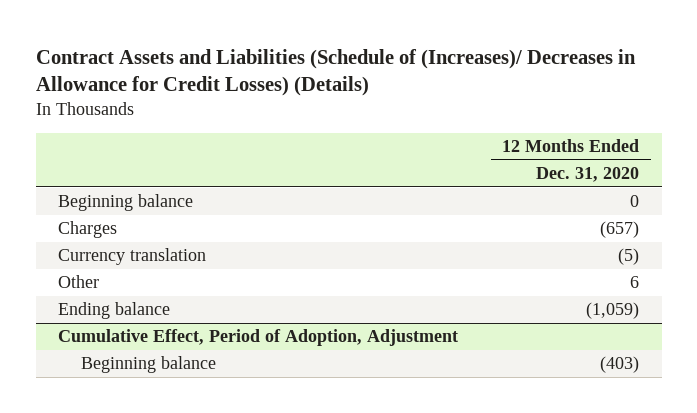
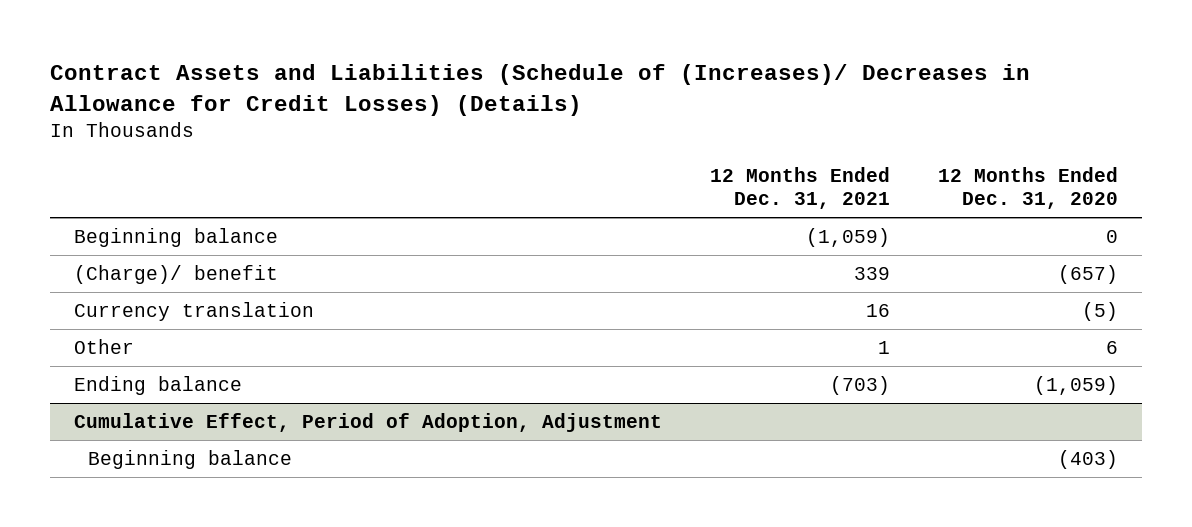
- | 12 Months Ended Dec. 31, 2020
+ | 12 Months Ended Dec. 31, 2021 | 12 Months Ended Dec. 31, 2020
- Charges | (657)
+ (Charge)/ benefit | 339 | (657)

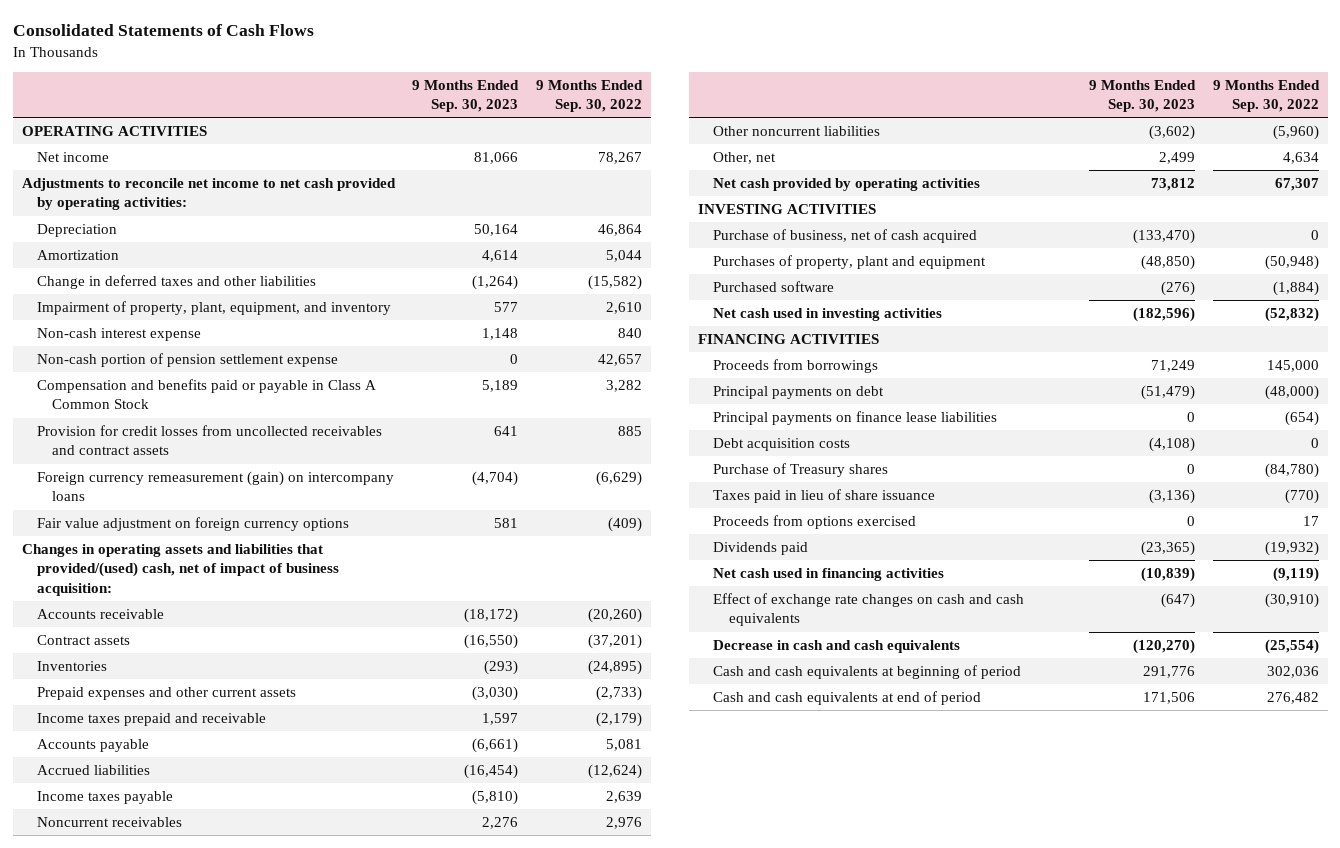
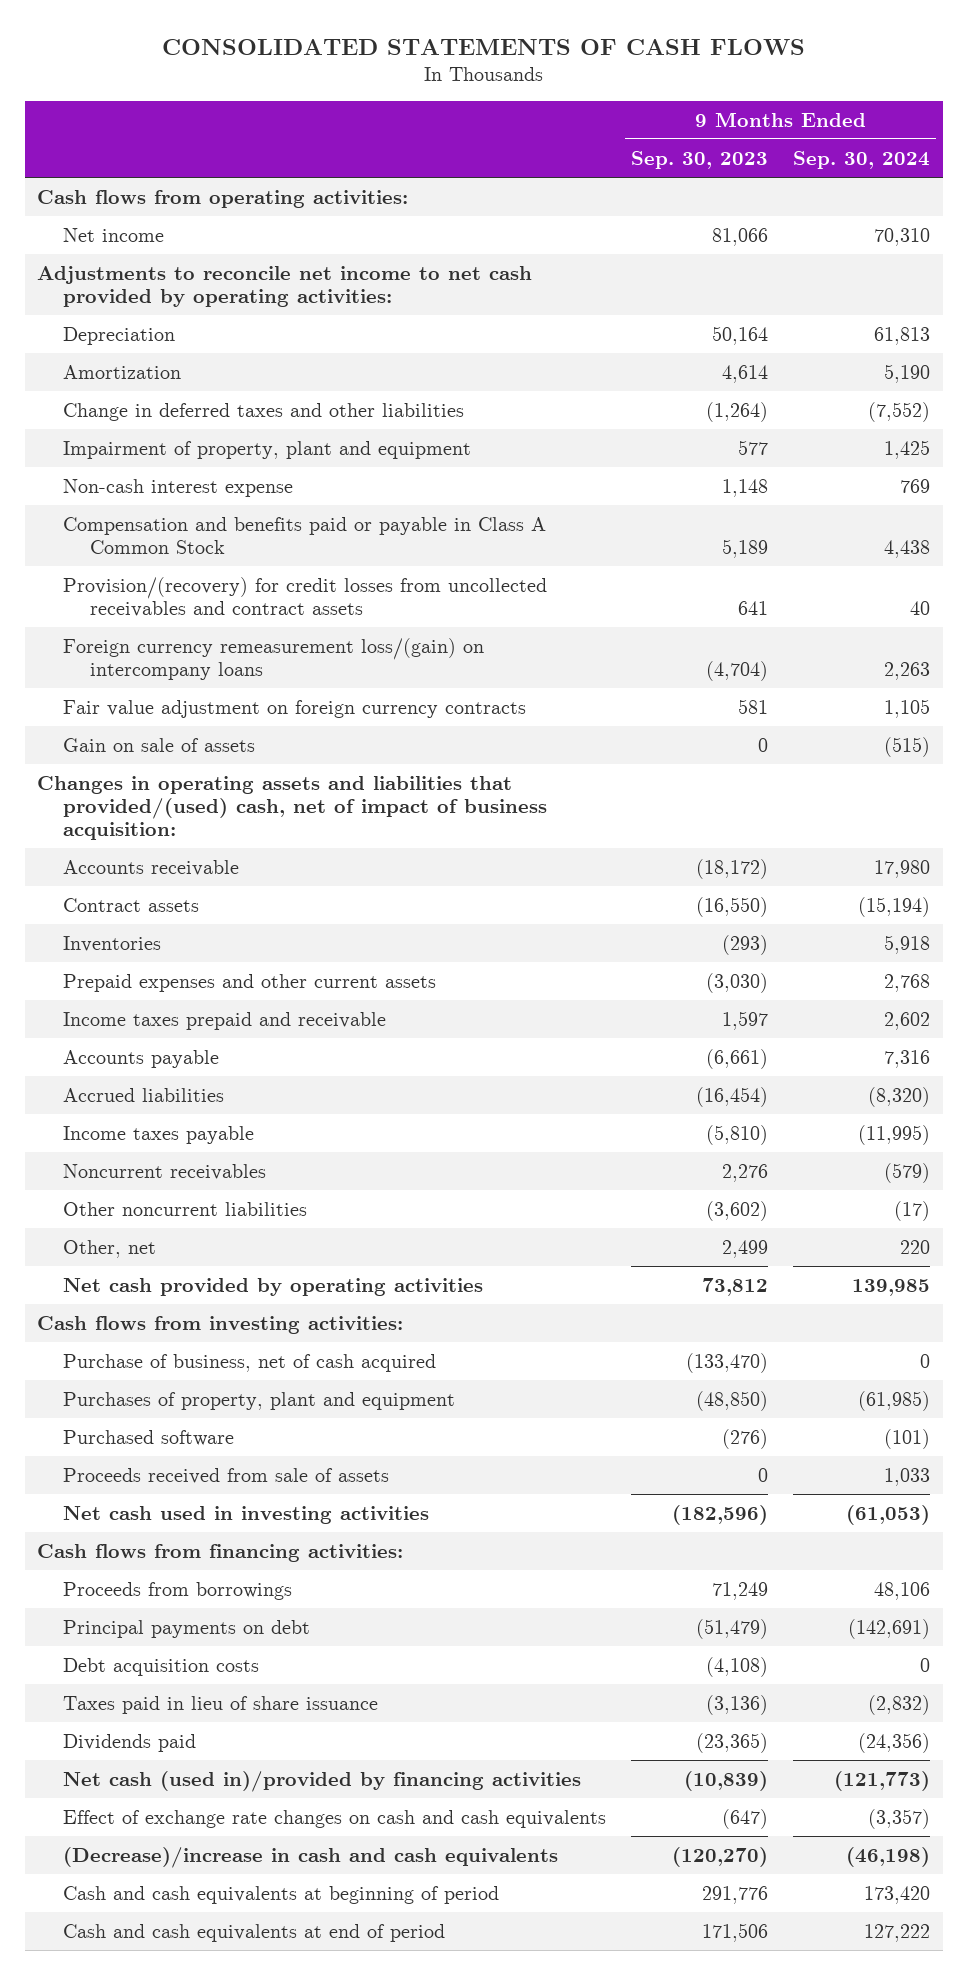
- Consolidated Statements of Cash Flows
+ CONSOLIDATED STATEMENTS OF CASH FLOWS
- | 9 Months Ended Sep. 30, 2023 | 9 Months Ended Sep. 30, 2022
+ | 9 Months Ended Sep. 30, 2023 | 9 Months Ended Sep. 30, 2024
- OPERATING ACTIVITIES
+ Cash flows from operating activities:
- Impairment of property, plant, equipment, and inventory | 577 | 2,610
+ Impairment of property, plant and equipment | 577 | 1,425
- Non-cash portion of pension settlement expense | 0 | 42,657
- Provision for credit losses from uncollected receivables and contract assets | 641 | 885
- Foreign currency remeasurement (gain) on intercompany loans | (4,704) | (6,629)
- Fair value adjustment on foreign currency options | 581 | (409)
+ Provision/(recovery) for credit losses from uncollected receivables and contract assets | 641 | 40
+ Foreign currency remeasurement loss/(gain) on intercompany loans | (4,704) | 2,263
+ Fair value adjustment on foreign currency contracts | 581 | 1,105
+ Gain on sale of assets | 0 | (515)
- INVESTING ACTIVITIES
+ Cash flows from investing activities:
+ Proceeds received from sale of assets | 0 | 1,033
- FINANCING ACTIVITIES
+ Cash flows from financing activities:
- Principal payments on finance lease liabilities | 0 | (654)
- Purchase of Treasury shares | 0 | (84,780)
- Proceeds from options exercised | 0 | 17
- Net cash used in financing activities | (10,839) | (9,119)
+ Net cash (used in)/provided by financing activities | (10,839) | (121,773)
- Decrease in cash and cash equivalents | (120,270) | (25,554)
+ (Decrease)/increase in cash and cash equivalents | (120,270) | (46,198)

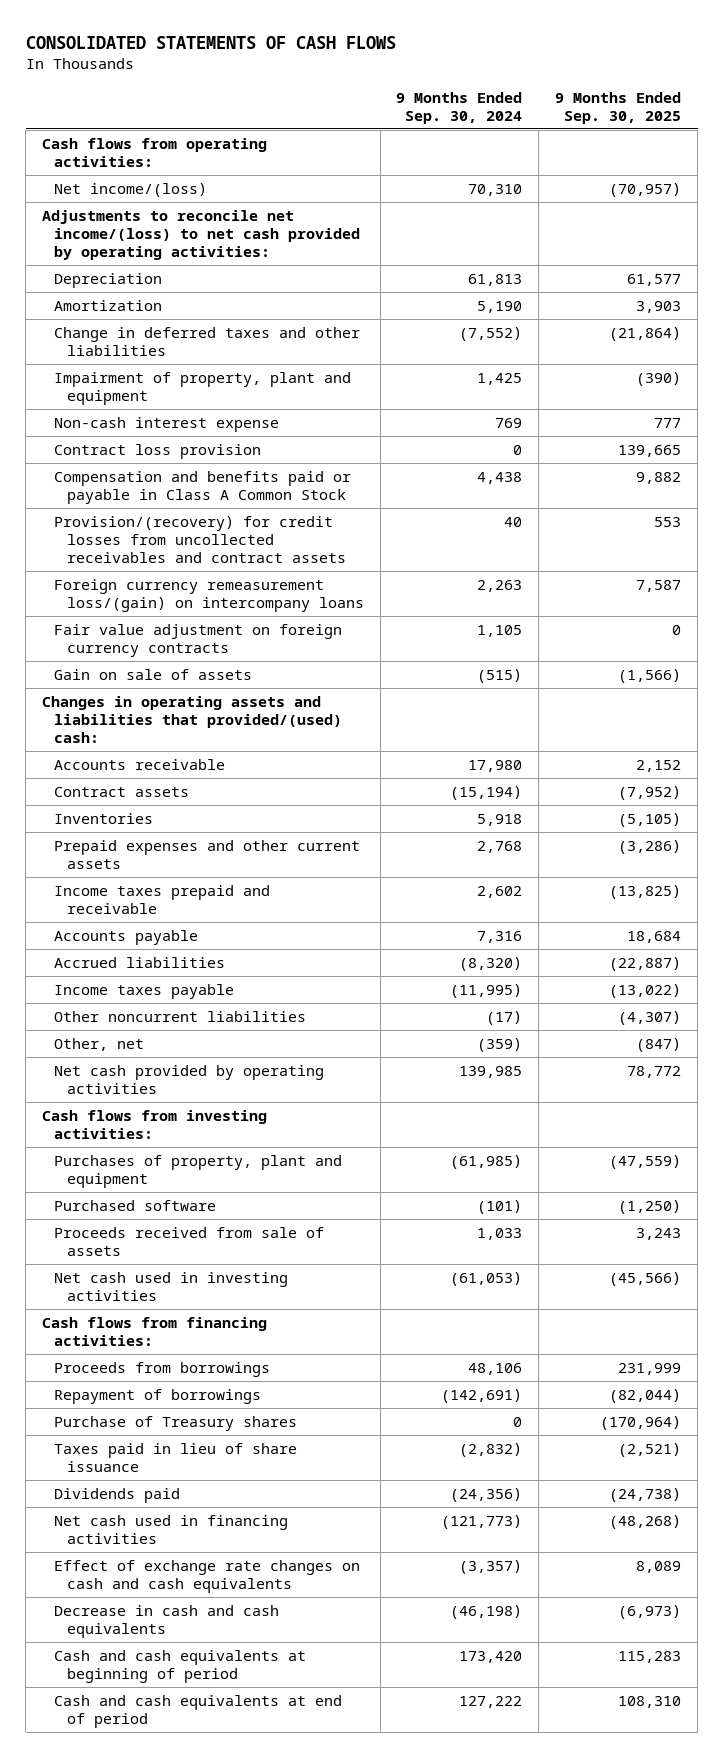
- | 9 Months Ended Sep. 30, 2023 | 9 Months Ended Sep. 30, 2024
+ | 9 Months Ended Sep. 30, 2024 | 9 Months Ended Sep. 30, 2025
- Net income | 81,066 | 70,310
- Adjustments to reconcile net income to net cash provided by operating activities:
+ Net income/(loss) | 70,310 | (70,957)
+ Adjustments to reconcile net income/(loss) to net cash provided by operating activities:
+ Contract loss provision | 0 | 139,665
- Changes in operating assets and liabilities that provided/(used) cash, net of impact of business acquisition:
+ Changes in operating assets and liabilities that provided/(used) cash:
- Noncurrent receivables | 2,276 | (579)
- Other, net | 2,499 | 220
+ Other, net | (359) | (847)
- Purchase of business, net of cash acquired | (133,470) | 0
- Principal payments on debt | (51,479) | (142,691)
- Debt acquisition costs | (4,108) | 0
+ Repayment of borrowings | (142,691) | (82,044)
+ Purchase of Treasury shares | 0 | (170,964)
- Net cash (used in)/provided by financing activities | (10,839) | (121,773)
+ Net cash used in financing activities | (121,773) | (48,268)
- (Decrease)/increase in cash and cash equivalents | (120,270) | (46,198)
+ Decrease in cash and cash equivalents | (46,198) | (6,973)

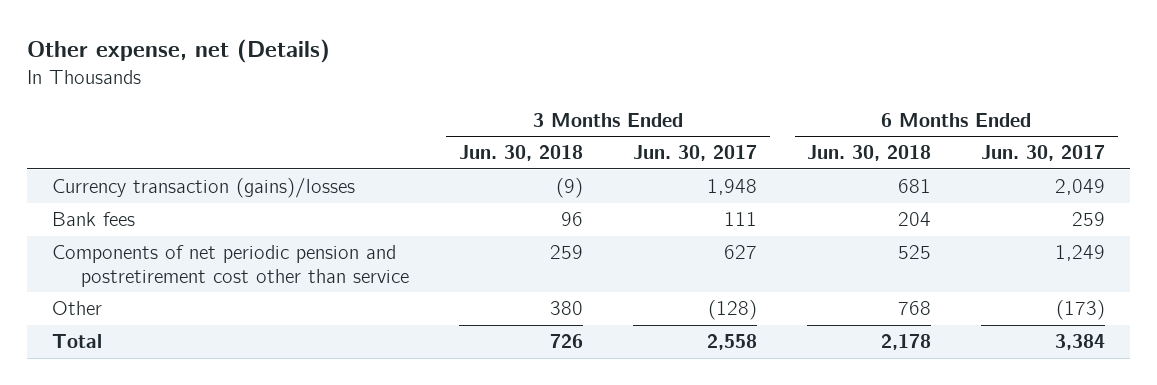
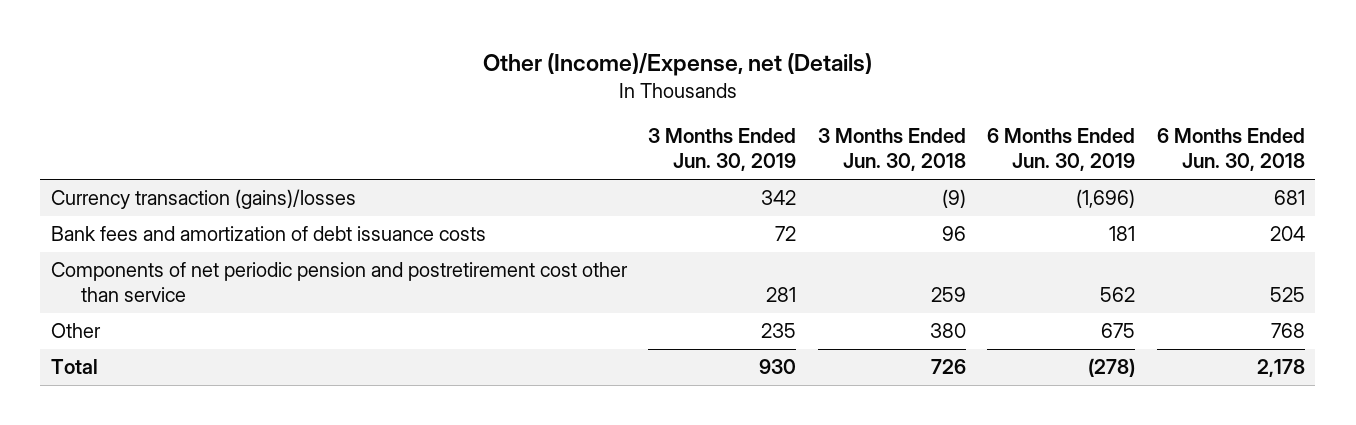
- Other expense, net (Details)
+ Other (Income)/Expense, net (Details)
- | 3 Months Ended Jun. 30, 2018 | 3 Months Ended Jun. 30, 2017 | 6 Months Ended Jun. 30, 2018 | 6 Months Ended Jun. 30, 2017
+ | 3 Months Ended Jun. 30, 2019 | 3 Months Ended Jun. 30, 2018 | 6 Months Ended Jun. 30, 2019 | 6 Months Ended Jun. 30, 2018
- Bank fees | 96 | 111 | 204 | 259
+ Bank fees and amortization of debt issuance costs | 72 | 96 | 181 | 204

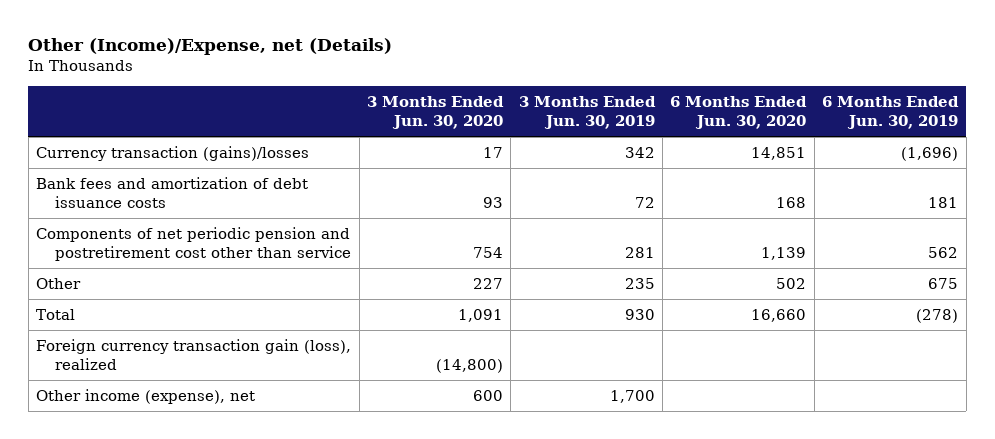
- | 3 Months Ended Jun. 30, 2019 | 3 Months Ended Jun. 30, 2018 | 6 Months Ended Jun. 30, 2019 | 6 Months Ended Jun. 30, 2018
+ | 3 Months Ended Jun. 30, 2020 | 3 Months Ended Jun. 30, 2019 | 6 Months Ended Jun. 30, 2020 | 6 Months Ended Jun. 30, 2019
+ Foreign currency transaction gain (loss), realized | (14,800) | | |
+ Other income (expense), net | 600 | 1,700 | |

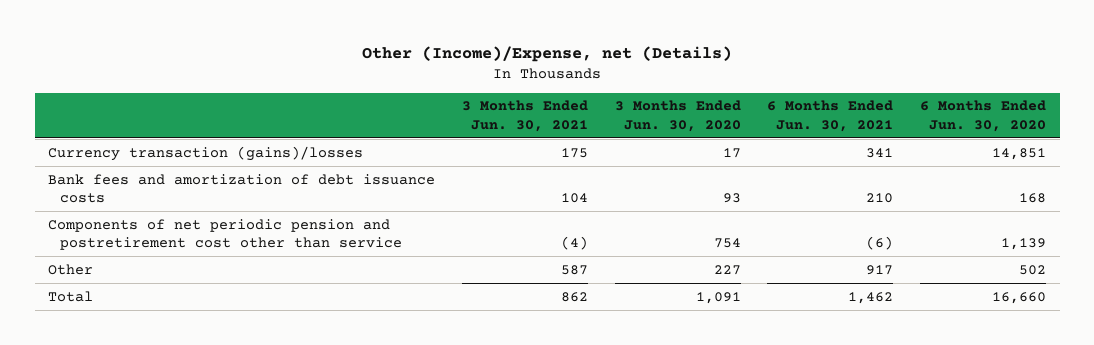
- | 3 Months Ended Jun. 30, 2020 | 3 Months Ended Jun. 30, 2019 | 6 Months Ended Jun. 30, 2020 | 6 Months Ended Jun. 30, 2019
+ | 3 Months Ended Jun. 30, 2021 | 3 Months Ended Jun. 30, 2020 | 6 Months Ended Jun. 30, 2021 | 6 Months Ended Jun. 30, 2020
- Foreign currency transaction gain (loss), realized | (14,800) | | |
- Other income (expense), net | 600 | 1,700 | |

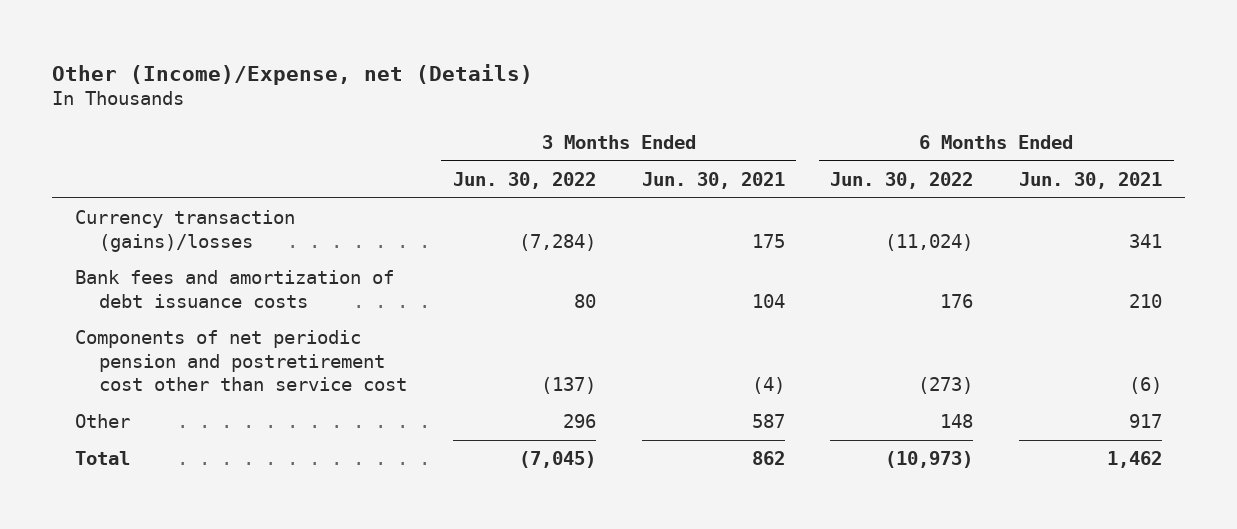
- | 3 Months Ended Jun. 30, 2021 | 3 Months Ended Jun. 30, 2020 | 6 Months Ended Jun. 30, 2021 | 6 Months Ended Jun. 30, 2020
+ | 3 Months Ended Jun. 30, 2022 | 3 Months Ended Jun. 30, 2021 | 6 Months Ended Jun. 30, 2022 | 6 Months Ended Jun. 30, 2021
- Components of net periodic pension and postretirement cost other than service | (4) | 754 | (6) | 1,139
+ Components of net periodic pension and postretirement cost other than service cost | (137) | (4) | (273) | (6)

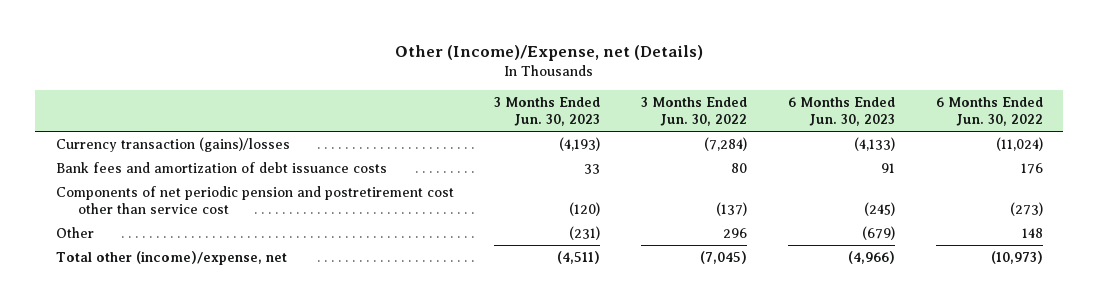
- | 3 Months Ended Jun. 30, 2022 | 3 Months Ended Jun. 30, 2021 | 6 Months Ended Jun. 30, 2022 | 6 Months Ended Jun. 30, 2021
+ | 3 Months Ended Jun. 30, 2023 | 3 Months Ended Jun. 30, 2022 | 6 Months Ended Jun. 30, 2023 | 6 Months Ended Jun. 30, 2022
- Total | (7,045) | 862 | (10,973) | 1,462
+ Total other (income)/expense, net | (4,511) | (7,045) | (4,966) | (10,973)

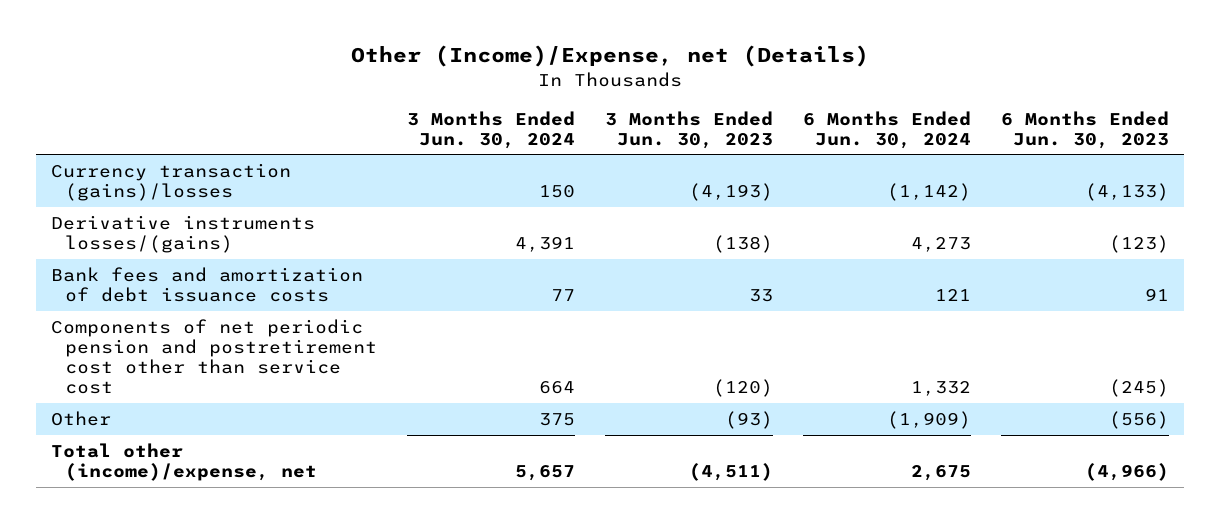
- | 3 Months Ended Jun. 30, 2023 | 3 Months Ended Jun. 30, 2022 | 6 Months Ended Jun. 30, 2023 | 6 Months Ended Jun. 30, 2022
+ | 3 Months Ended Jun. 30, 2024 | 3 Months Ended Jun. 30, 2023 | 6 Months Ended Jun. 30, 2024 | 6 Months Ended Jun. 30, 2023
+ Derivative instruments losses/(gains) | 4,391 | (138) | 4,273 | (123)
- Other | (231) | 296 | (679) | 148
+ Other | 375 | (93) | (1,909) | (556)

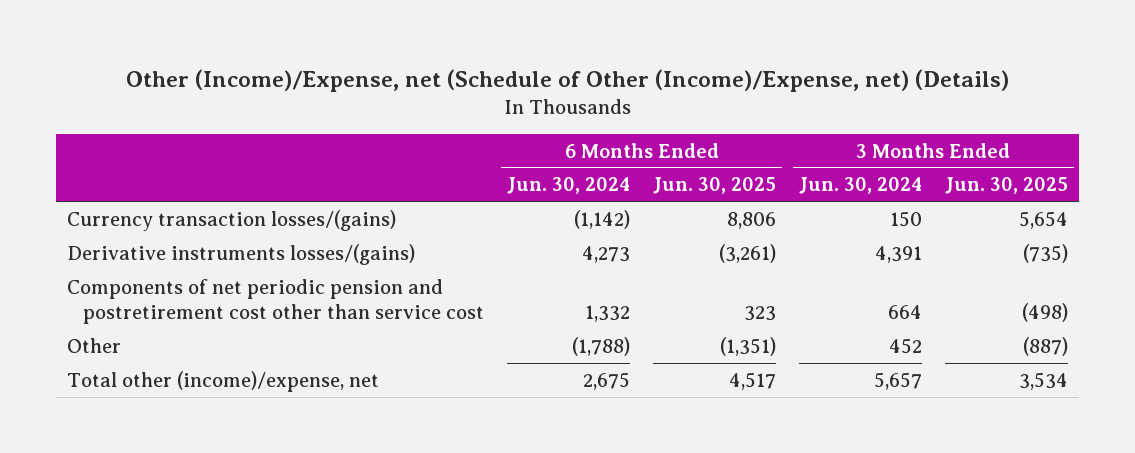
- Other (Income)/Expense, net (Details)
+ Other (Income)/Expense, net (Schedule of Other (Income)/Expense, net) (Details)
- | 3 Months Ended Jun. 30, 2024 | 3 Months Ended Jun. 30, 2023 | 6 Months Ended Jun. 30, 2024 | 6 Months Ended Jun. 30, 2023
+ | 6 Months Ended Jun. 30, 2024 | 6 Months Ended Jun. 30, 2025 | 3 Months Ended Jun. 30, 2024 | 3 Months Ended Jun. 30, 2025
- Currency transaction (gains)/losses | 150 | (4,193) | (1,142) | (4,133)
+ Currency transaction losses/(gains) | (1,142) | 8,806 | 150 | 5,654
- Bank fees and amortization of debt issuance costs | 77 | 33 | 121 | 91
- Other | 375 | (93) | (1,909) | (556)
+ Other | (1,788) | (1,351) | 452 | (887)

